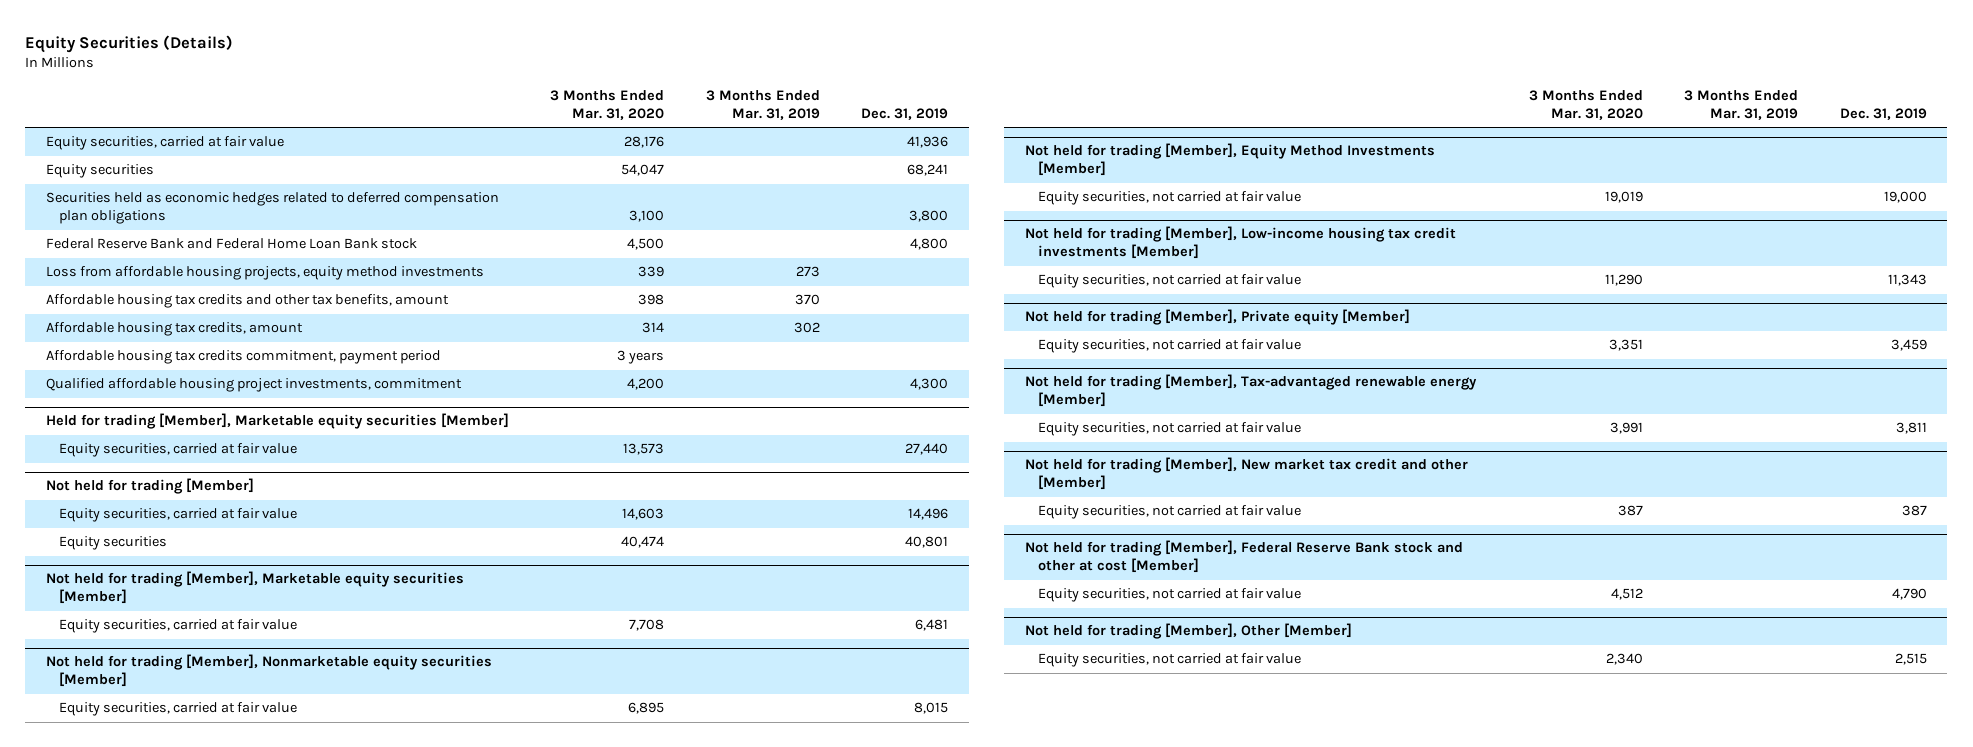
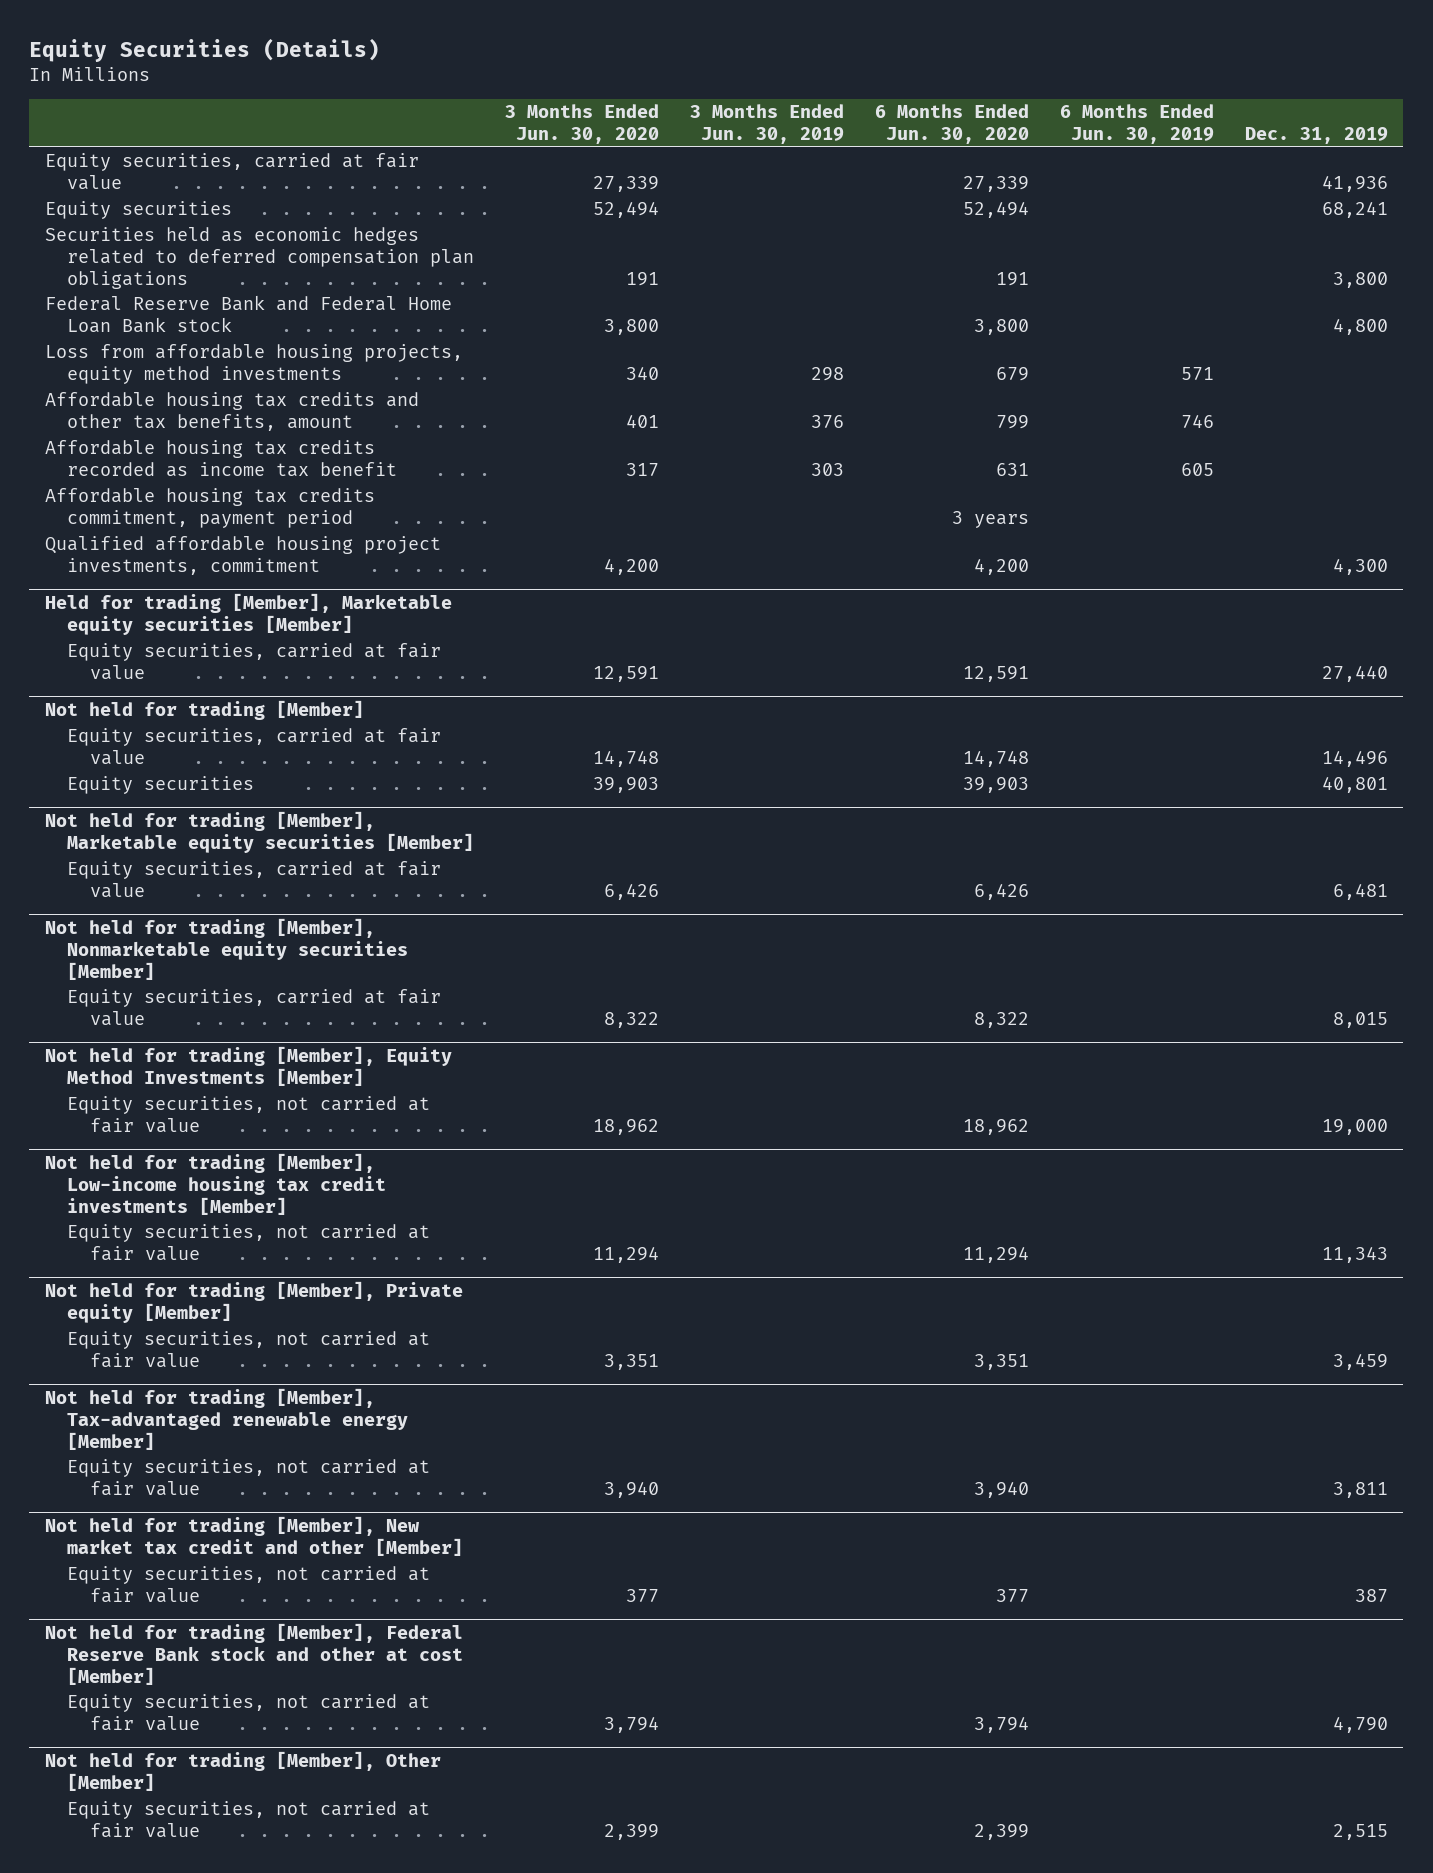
- | 3 Months Ended Mar. 31, 2020 | 3 Months Ended Mar. 31, 2019 | Dec. 31, 2019
+ | 3 Months Ended Jun. 30, 2020 | 3 Months Ended Jun. 30, 2019 | 6 Months Ended Jun. 30, 2020 | 6 Months Ended Jun. 30, 2019 | Dec. 31, 2019
- Affordable housing tax credits, amount | 314 | 302 |
+ Affordable housing tax credits recorded as income tax benefit | 317 | 303 | 631 | 605 |

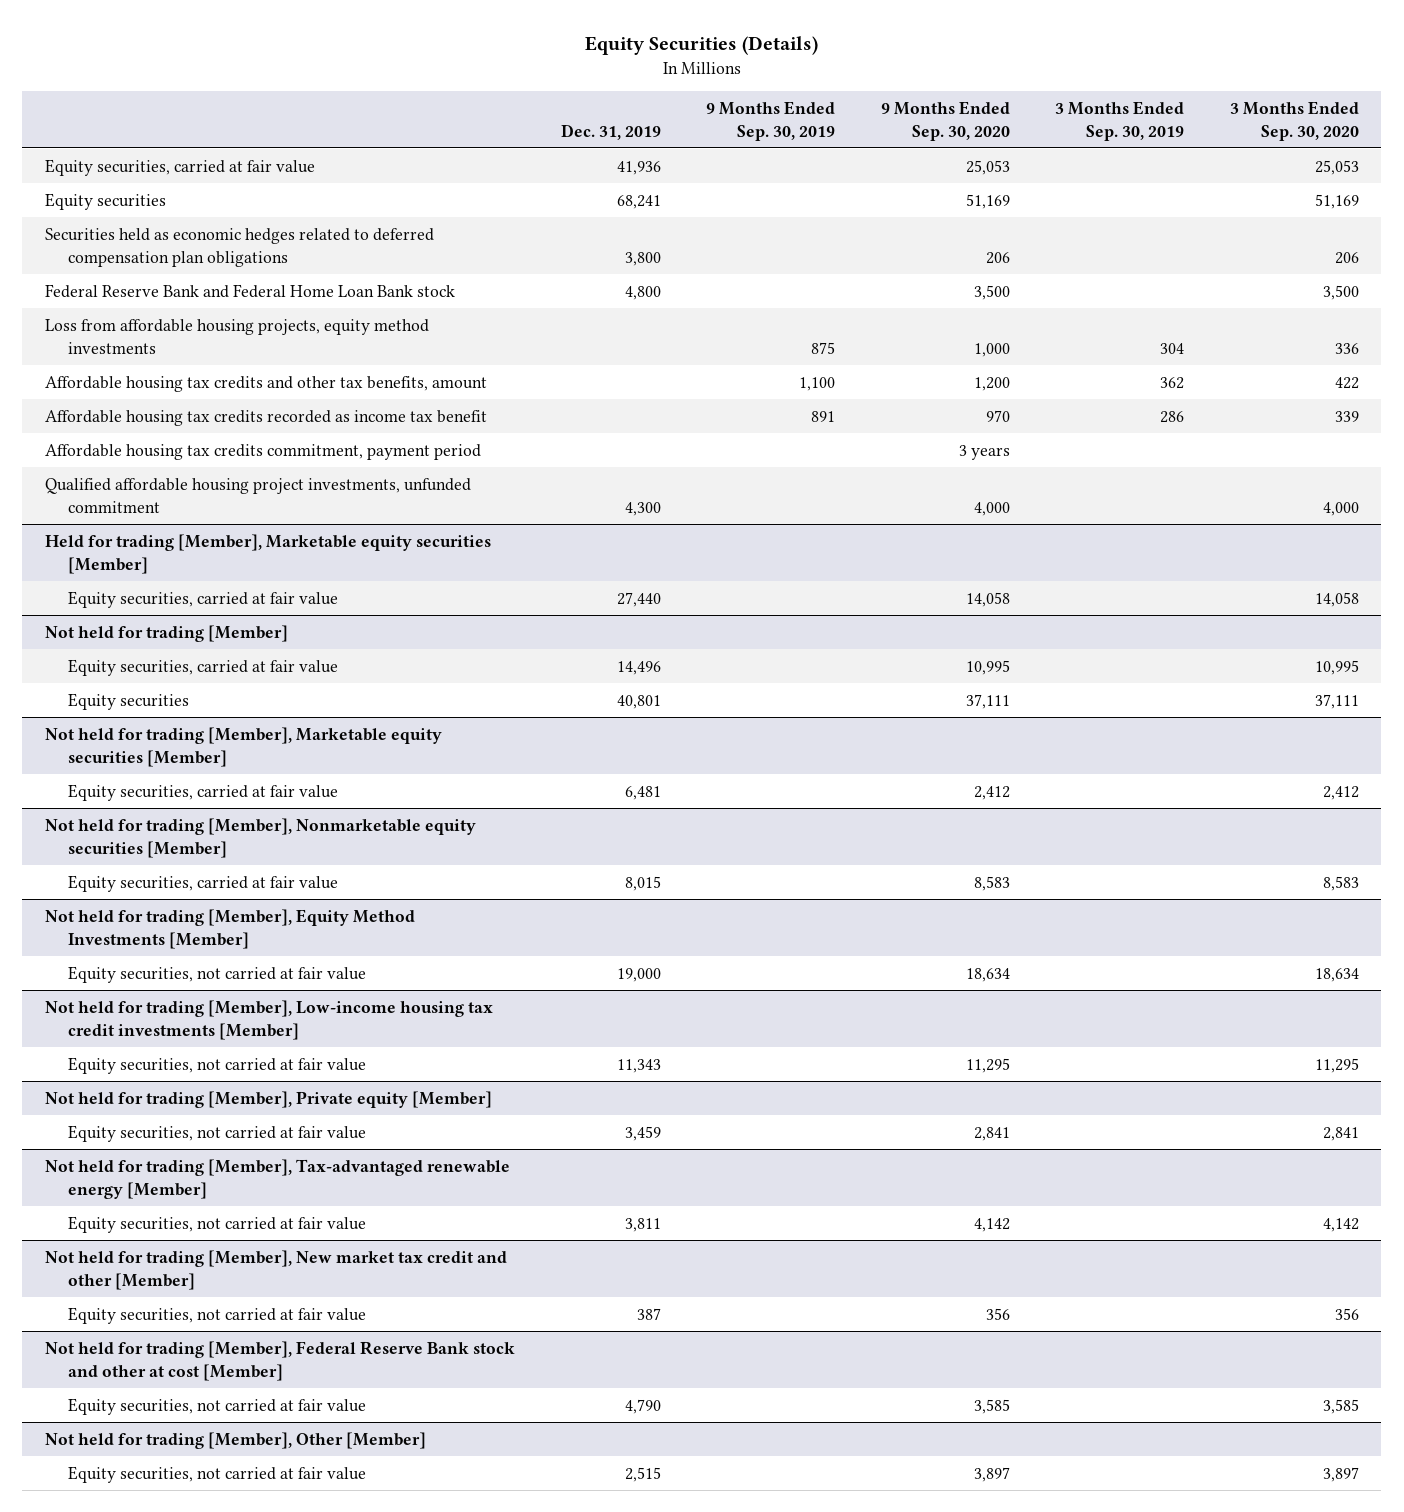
- | 3 Months Ended Jun. 30, 2020 | 3 Months Ended Jun. 30, 2019 | 6 Months Ended Jun. 30, 2020 | 6 Months Ended Jun. 30, 2019 | Dec. 31, 2019
+ | Dec. 31, 2019 | 9 Months Ended Sep. 30, 2019 | 9 Months Ended Sep. 30, 2020 | 3 Months Ended Sep. 30, 2019 | 3 Months Ended Sep. 30, 2020
- Qualified affordable housing project investments, commitment | 4,200 | | 4,200 | | 4,300
+ Qualified affordable housing project investments, unfunded commitment | 4,300 | | 4,000 | | 4,000

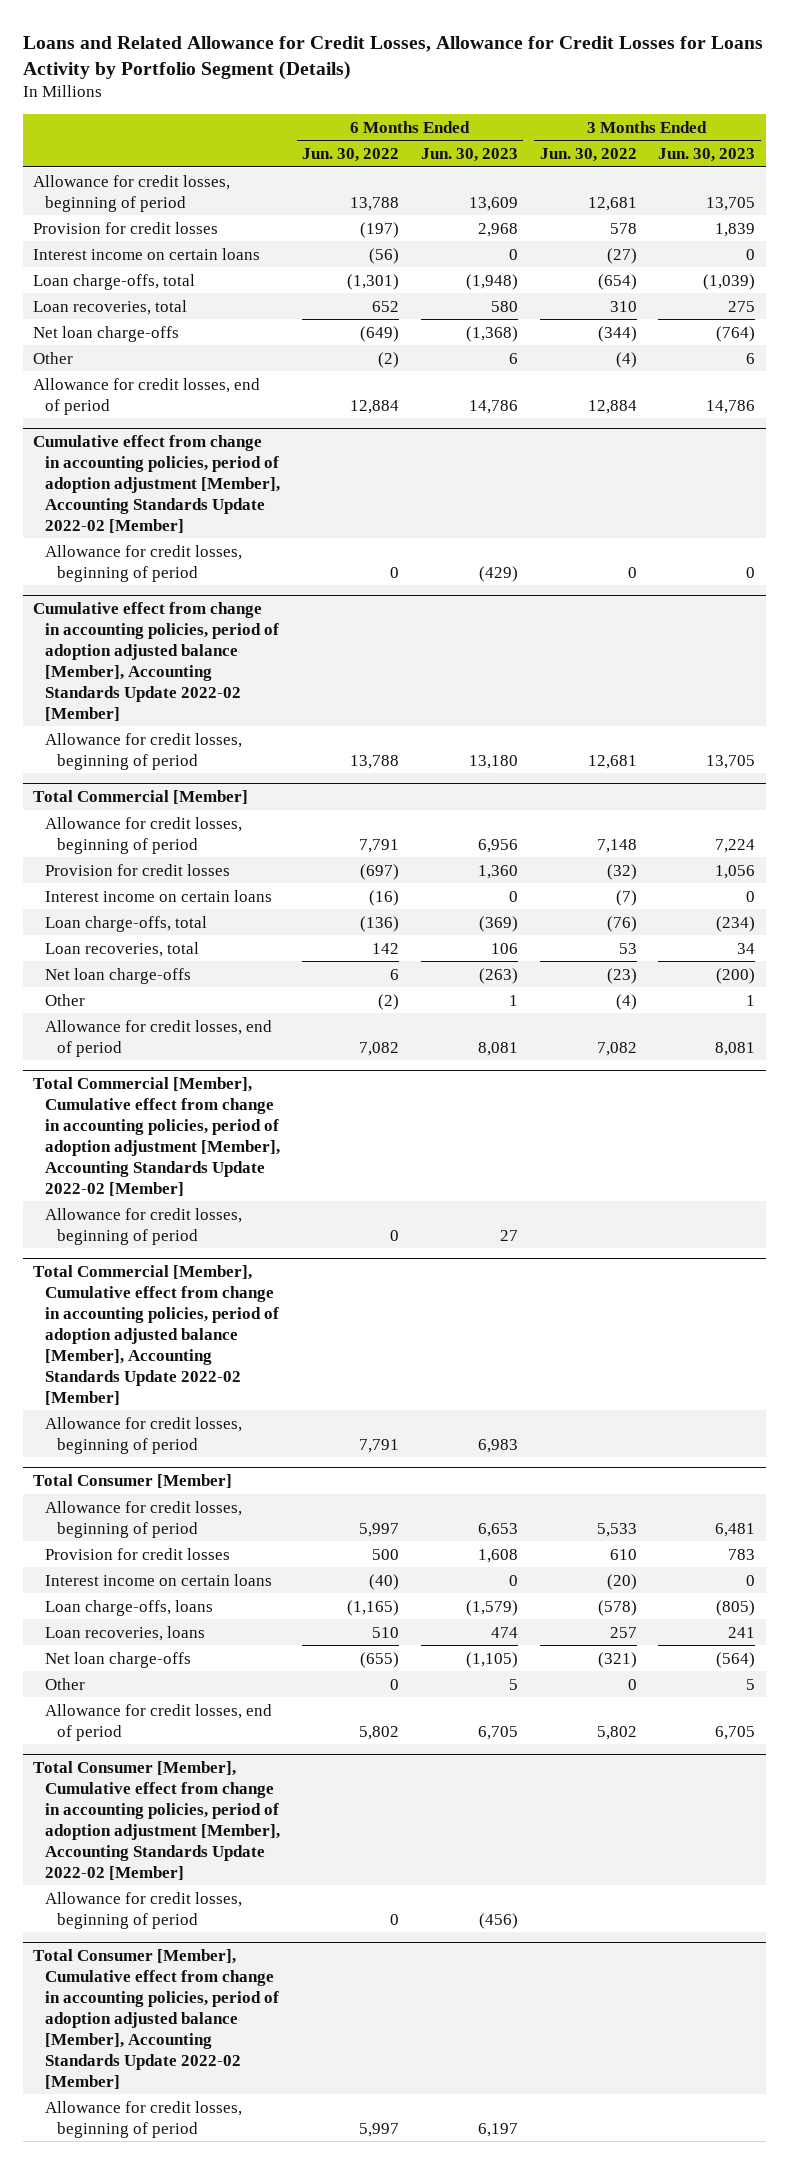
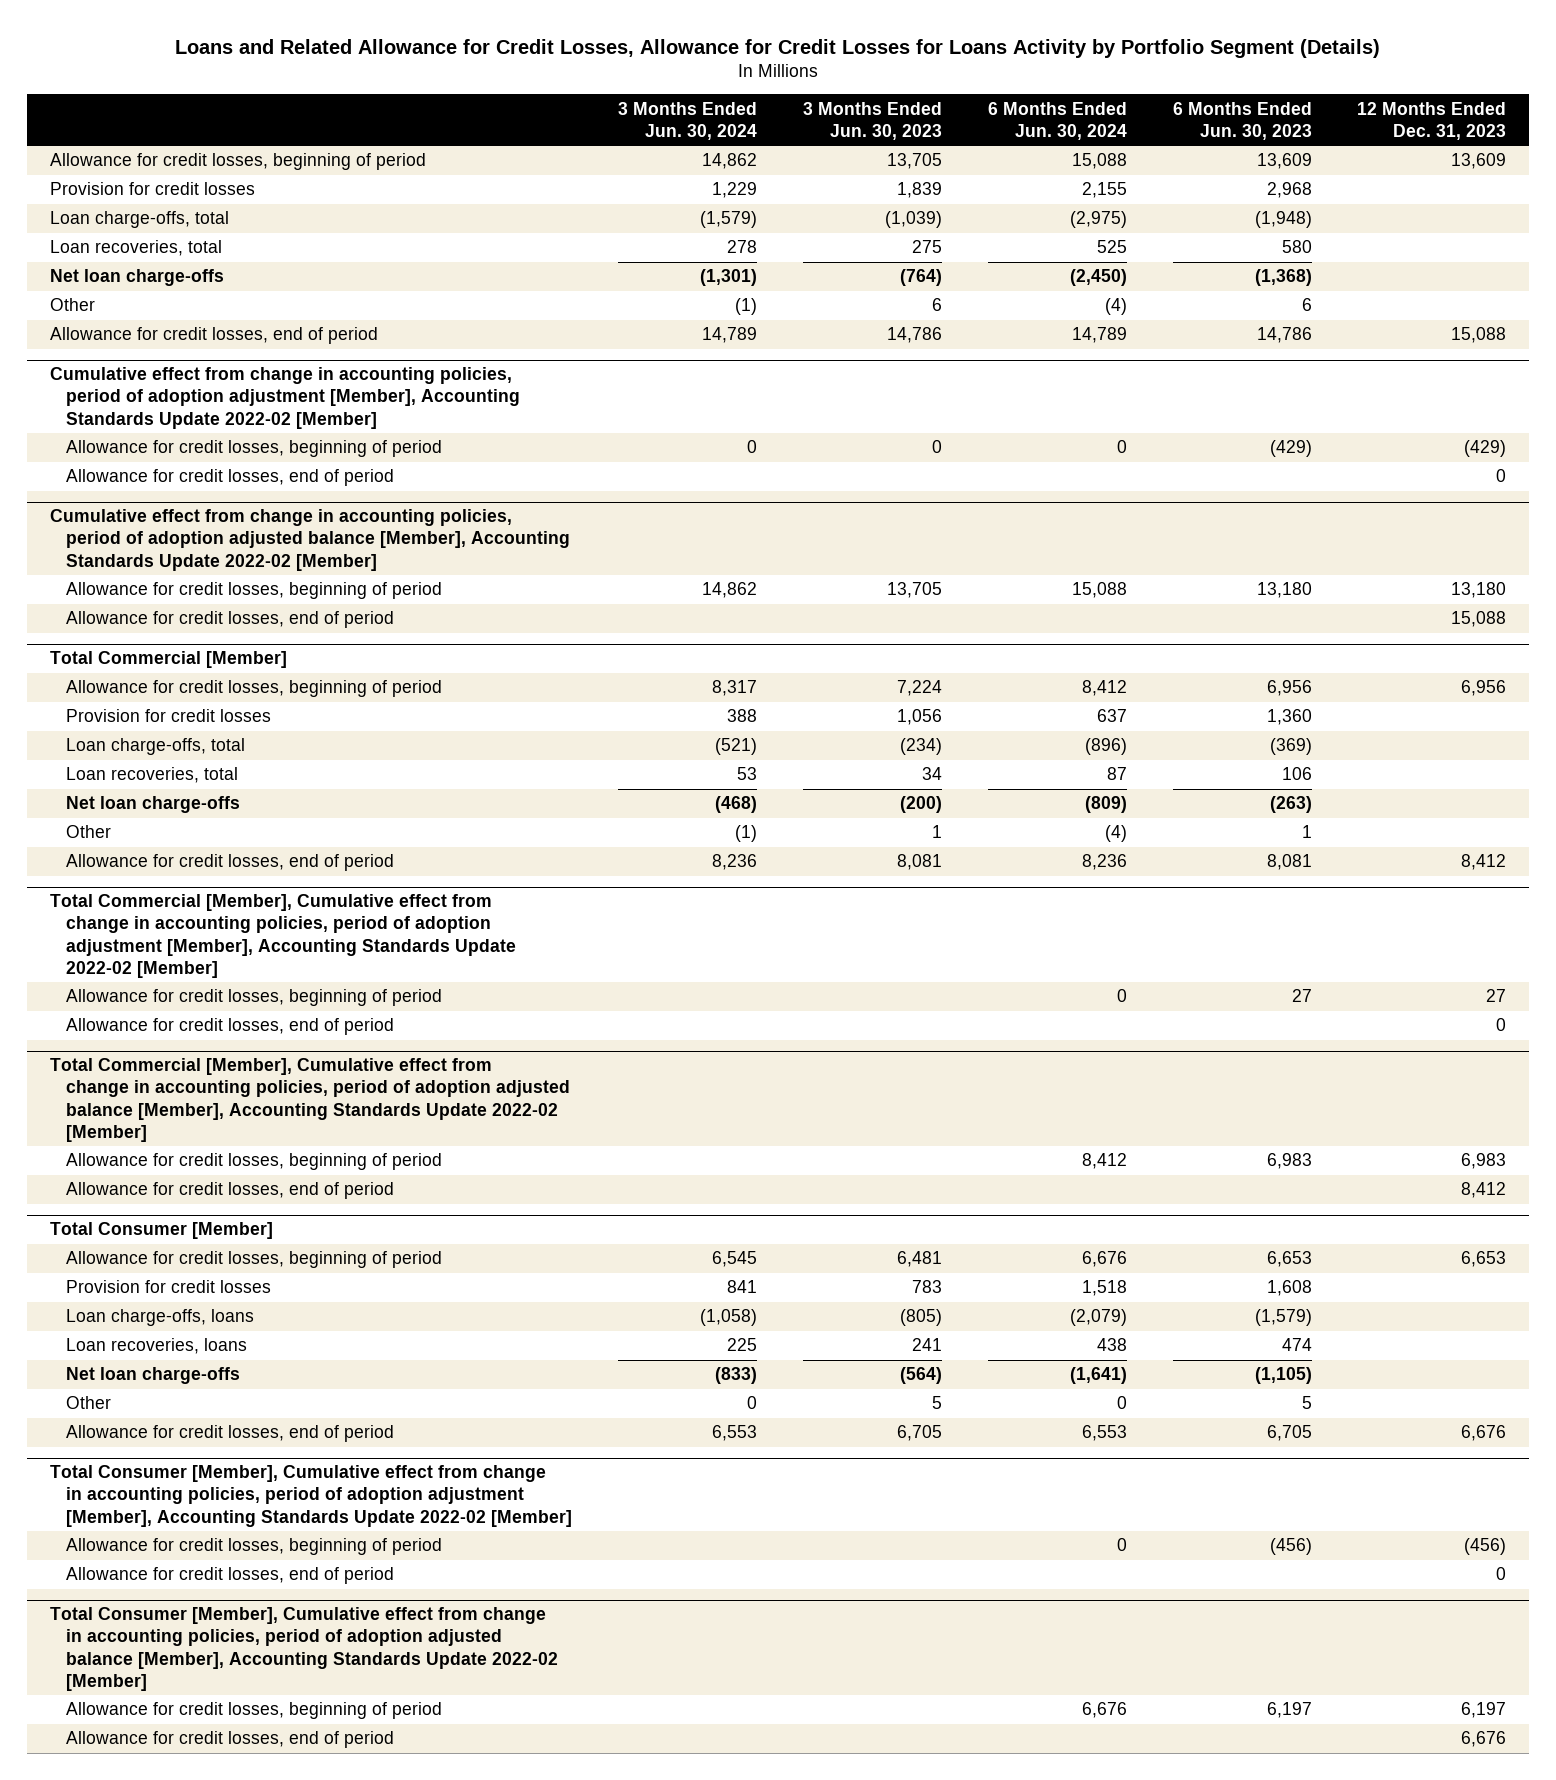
- | 6 Months Ended Jun. 30, 2022 | 6 Months Ended Jun. 30, 2023 | 3 Months Ended Jun. 30, 2022 | 3 Months Ended Jun. 30, 2023
+ | 3 Months Ended Jun. 30, 2024 | 3 Months Ended Jun. 30, 2023 | 6 Months Ended Jun. 30, 2024 | 6 Months Ended Jun. 30, 2023 | 12 Months Ended Dec. 31, 2023
- Interest income on certain loans | (56) | 0 | (27) | 0
@ Cumulative effect from change in accounting policies, period of adoption adjustment [Member], Accounting Standards Update 2022-02 [Member]
+ Allowance for credit losses, end of period | | | | | 0
@ Cumulative effect from change in accounting policies, period of adoption adjusted balance [Member], Accounting Standards Update 2022-02 [Member]
+ Allowance for credit losses, end of period | | | | | 15,088
@ Total Commercial [Member]
- Interest income on certain loans | (16) | 0 | (7) | 0
@ Total Commercial [Member], Cumulative effect from change in accounting policies, period of adoption adjustment [Member], Accounting Standards Update 2022-02 [Member]
+ Allowance for credit losses, end of period | | | | | 0
@ Total Commercial [Member], Cumulative effect from change in accounting policies, period of adoption adjusted balance [Member], Accounting Standards Update 2022-02 [Member]
+ Allowance for credit losses, end of period | | | | | 8,412
@ Total Consumer [Member]
- Interest income on certain loans | (40) | 0 | (20) | 0
@ Total Consumer [Member], Cumulative effect from change in accounting policies, period of adoption adjustment [Member], Accounting Standards Update 2022-02 [Member]
+ Allowance for credit losses, end of period | | | | | 0
@ Total Consumer [Member], Cumulative effect from change in accounting policies, period of adoption adjusted balance [Member], Accounting Standards Update 2022-02 [Member]
+ Allowance for credit losses, end of period | | | | | 6,676

